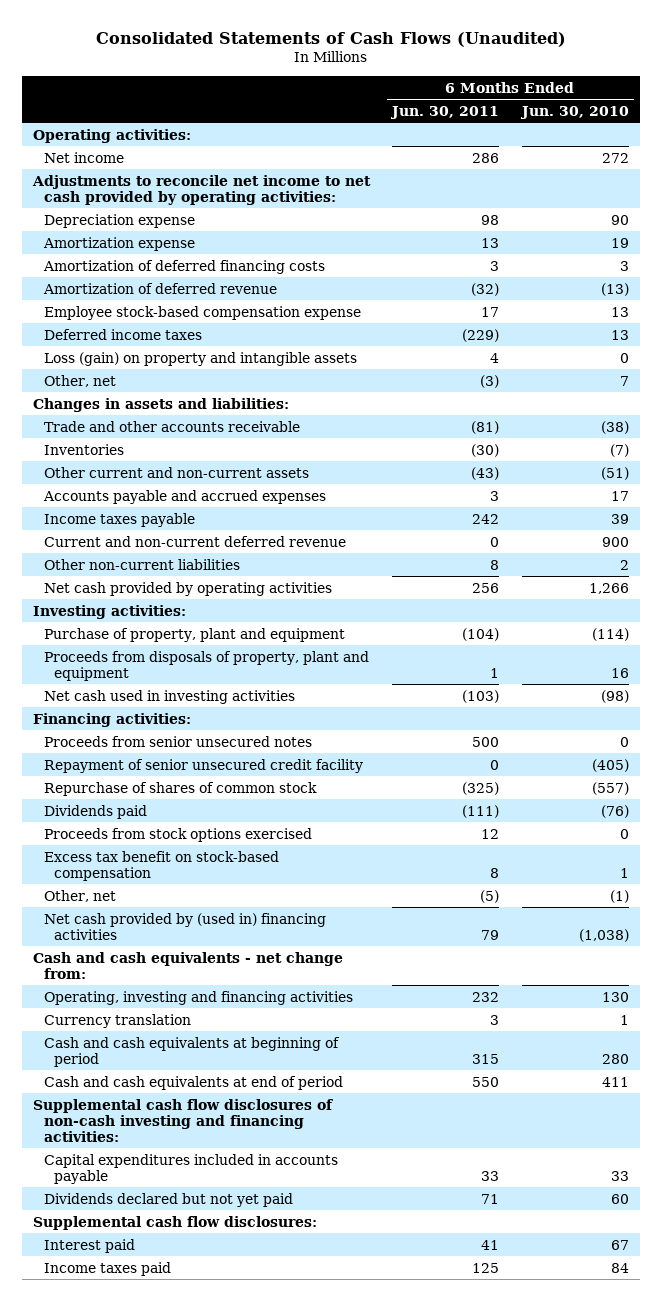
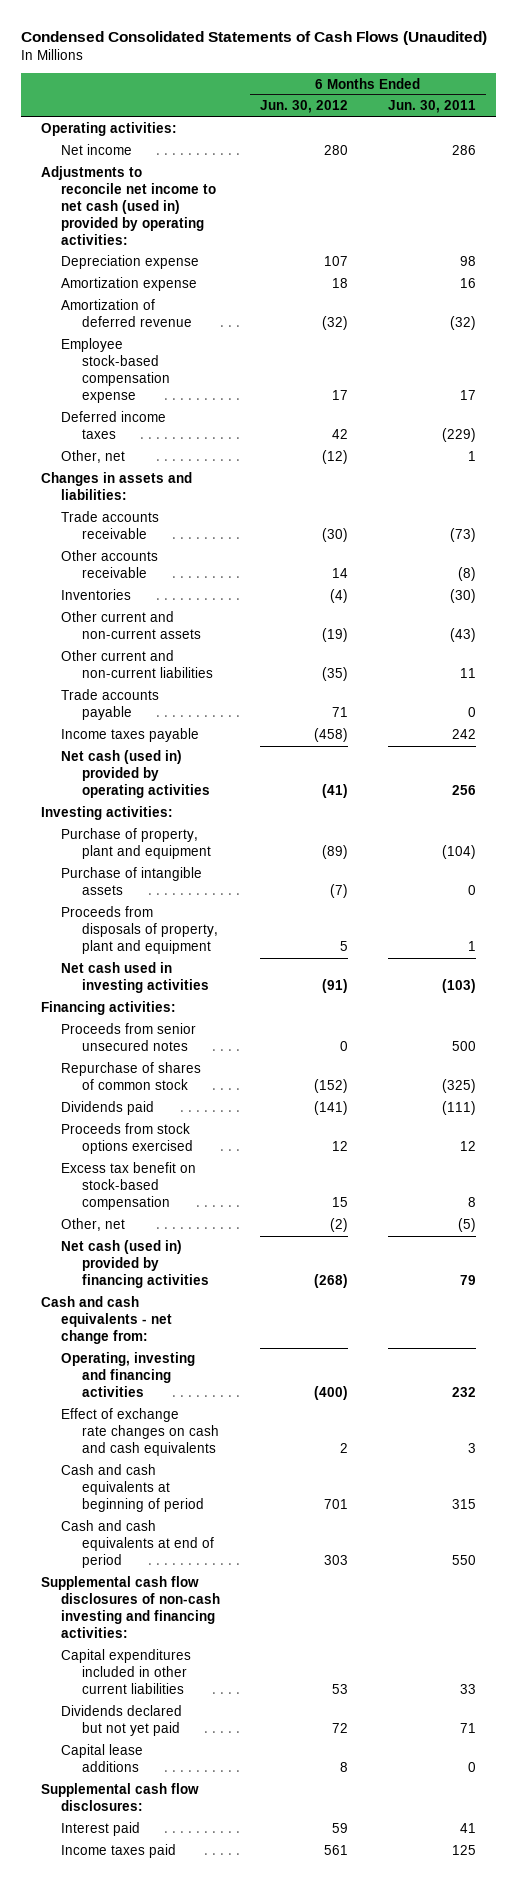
- Consolidated Statements of Cash Flows (Unaudited)
+ Condensed Consolidated Statements of Cash Flows (Unaudited)
- | 6 Months Ended Jun. 30, 2011 | 6 Months Ended Jun. 30, 2010
+ | 6 Months Ended Jun. 30, 2012 | 6 Months Ended Jun. 30, 2011
- Adjustments to reconcile net income to net cash provided by operating activities:
+ Adjustments to reconcile net income to net cash (used in) provided by operating activities:
- Amortization expense | 13 | 19
- Amortization of deferred financing costs | 3 | 3
+ Amortization expense | 18 | 16
- Loss (gain) on property and intangible assets | 4 | 0
- Other, net | (3) | 7
+ Other, net | (12) | 1
- Trade and other accounts receivable | (81) | (38)
+ Trade accounts receivable | (30) | (73)
+ Other accounts receivable | 14 | (8)
- Accounts payable and accrued expenses | 3 | 17
+ Other current and non-current liabilities | (35) | 11
+ Trade accounts payable | 71 | 0
- Current and non-current deferred revenue | 0 | 900
- Other non-current liabilities | 8 | 2
- Net cash provided by operating activities | 256 | 1,266
+ Net cash (used in) provided by operating activities | (41) | 256
+ Purchase of intangible assets | (7) | 0
- Repayment of senior unsecured credit facility | 0 | (405)
- Net cash provided by (used in) financing activities | 79 | (1,038)
+ Net cash (used in) provided by financing activities | (268) | 79
- Currency translation | 3 | 1
+ Effect of exchange rate changes on cash and cash equivalents | 2 | 3
- Capital expenditures included in accounts payable | 33 | 33
+ Capital expenditures included in other current liabilities | 53 | 33
+ Capital lease additions | 8 | 0

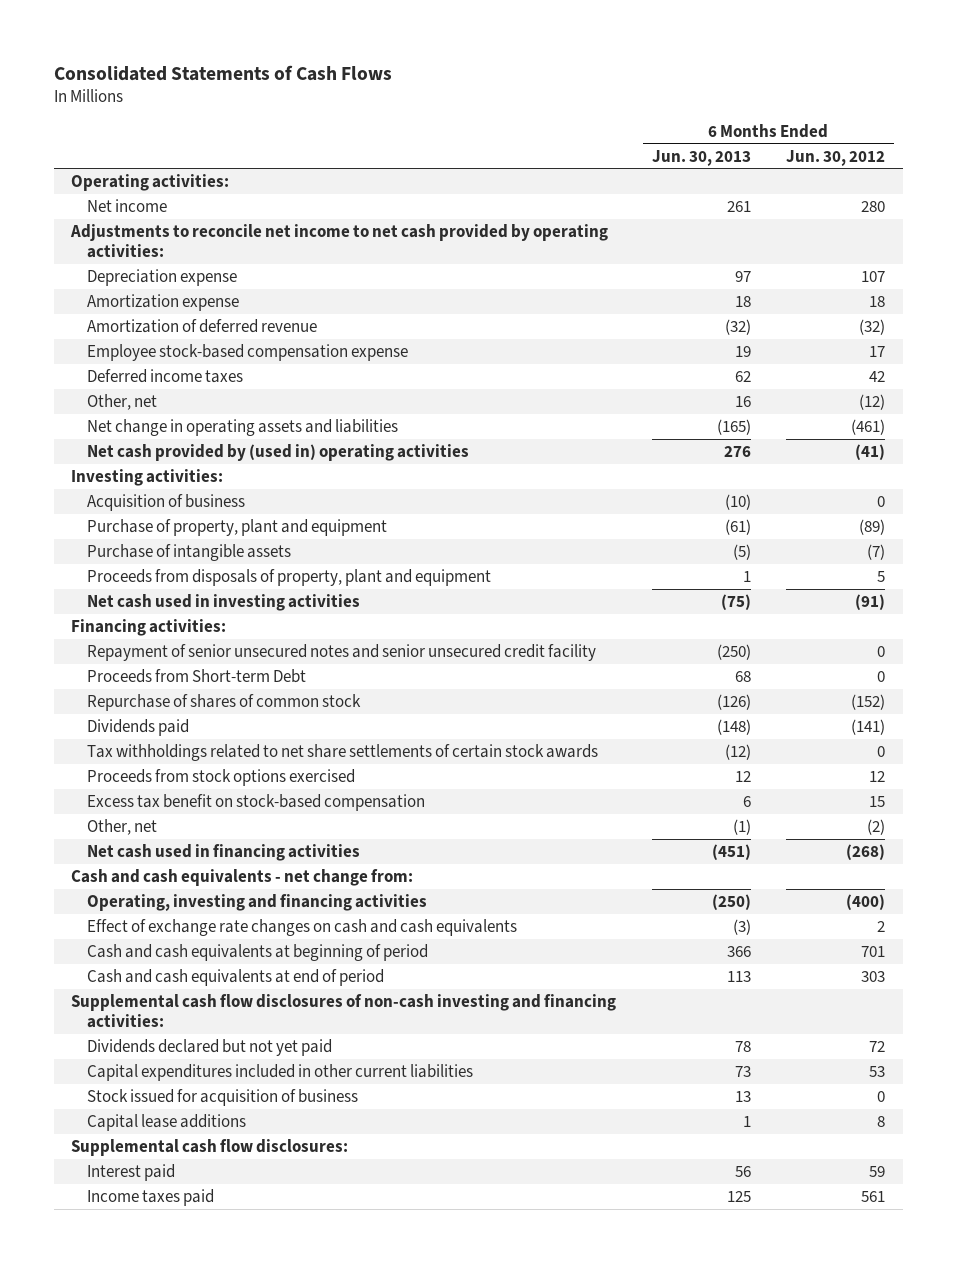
- Condensed Consolidated Statements of Cash Flows (Unaudited)
+ Consolidated Statements of Cash Flows
- | 6 Months Ended Jun. 30, 2012 | 6 Months Ended Jun. 30, 2011
+ | 6 Months Ended Jun. 30, 2013 | 6 Months Ended Jun. 30, 2012
- Adjustments to reconcile net income to net cash (used in) provided by operating activities:
+ Adjustments to reconcile net income to net cash provided by operating activities:
- Changes in assets and liabilities:
- Trade accounts receivable | (30) | (73)
- Other accounts receivable | 14 | (8)
- Inventories | (4) | (30)
- Other current and non-current assets | (19) | (43)
- Other current and non-current liabilities | (35) | 11
- Trade accounts payable | 71 | 0
- Income taxes payable | (458) | 242
- Net cash (used in) provided by operating activities | (41) | 256
+ Net change in operating assets and liabilities | (165) | (461)
+ Net cash provided by (used in) operating activities | 276 | (41)
+ Acquisition of business | (10) | 0
- Proceeds from senior unsecured notes | 0 | 500
+ Repayment of senior unsecured notes and senior unsecured credit facility | (250) | 0
+ Proceeds from Short-term Debt | 68 | 0
+ Tax withholdings related to net share settlements of certain stock awards | (12) | 0
- Net cash (used in) provided by financing activities | (268) | 79
+ Net cash used in financing activities | (451) | (268)
moved down: Capital expenditures included in other current liabilities | 73 | 53
+ Stock issued for acquisition of business | 13 | 0

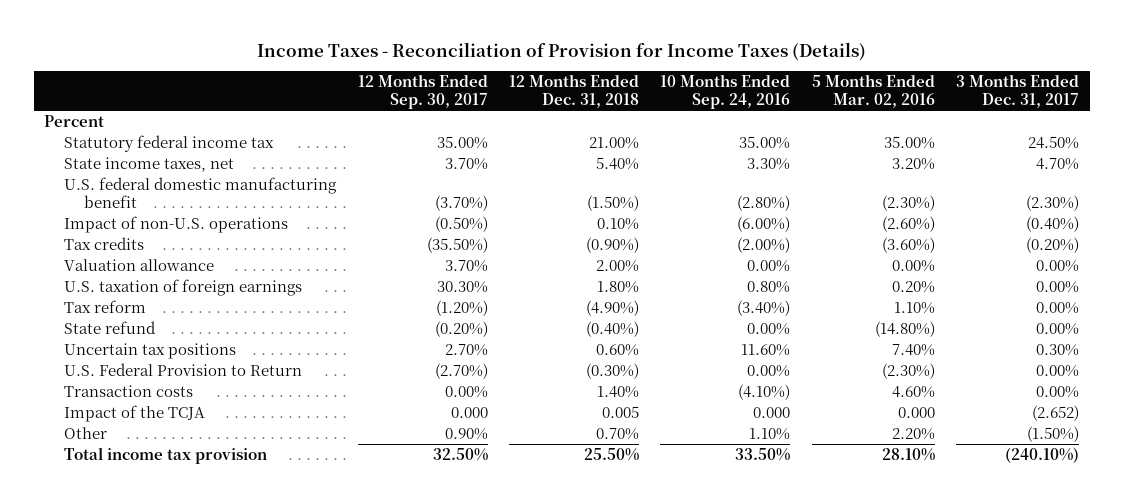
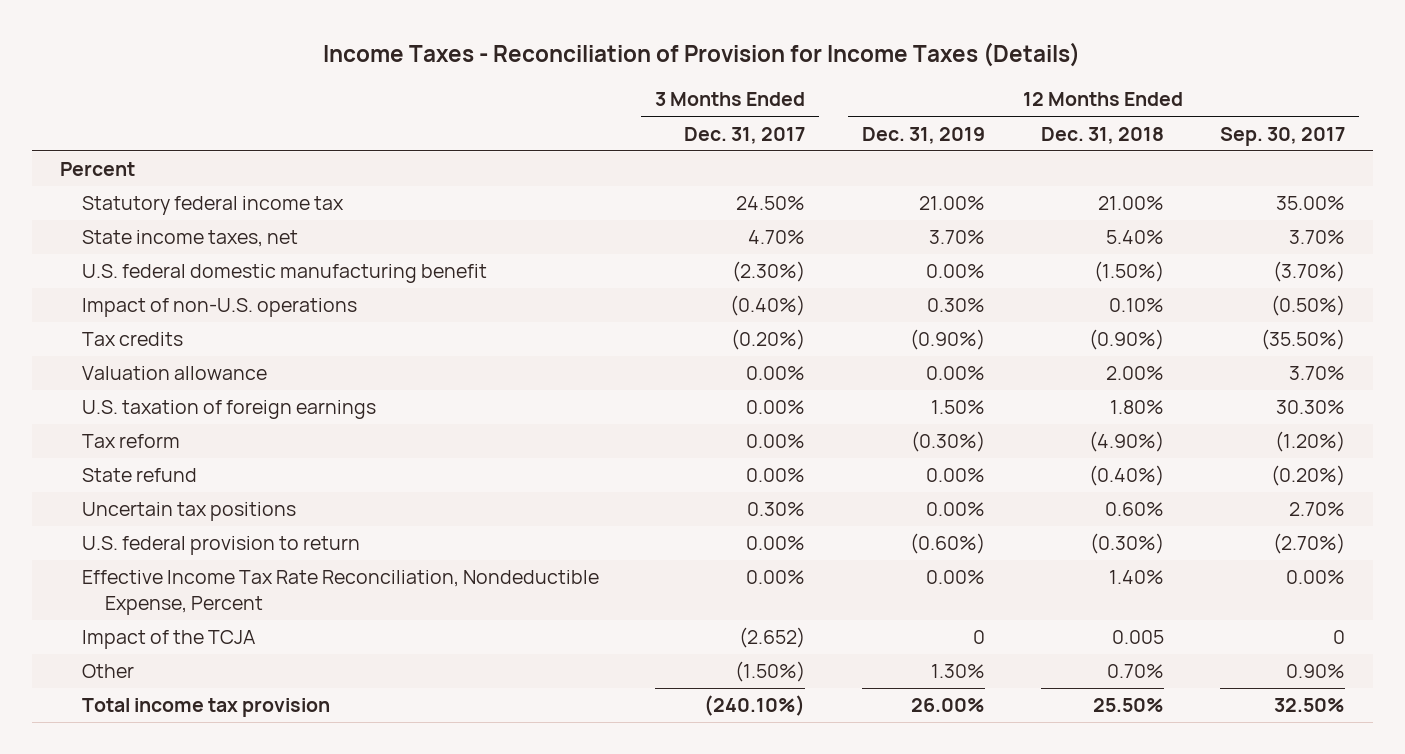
- | 12 Months Ended Sep. 30, 2017 | 12 Months Ended Dec. 31, 2018 | 10 Months Ended Sep. 24, 2016 | 5 Months Ended Mar. 02, 2016 | 3 Months Ended Dec. 31, 2017
+ | 3 Months Ended Dec. 31, 2017 | 12 Months Ended Dec. 31, 2019 | 12 Months Ended Dec. 31, 2018 | 12 Months Ended Sep. 30, 2017
- U.S. Federal Provision to Return | (2.70%) | (0.30%) | 0.00% | (2.30%) | 0.00%
- Transaction costs | 0.00% | 1.40% | (4.10%) | 4.60% | 0.00%
- Impact of the TCJA | 0.000 | 0.005 | 0.000 | 0.000 | (2.652)
+ U.S. federal provision to return | 0.00% | (0.60%) | (0.30%) | (2.70%)
+ Effective Income Tax Rate Reconciliation, Nondeductible Expense, Percent | 0.00% | 0.00% | 1.40% | 0.00%
+ Impact of the TCJA | (2.652) | 0 | 0.005 | 0

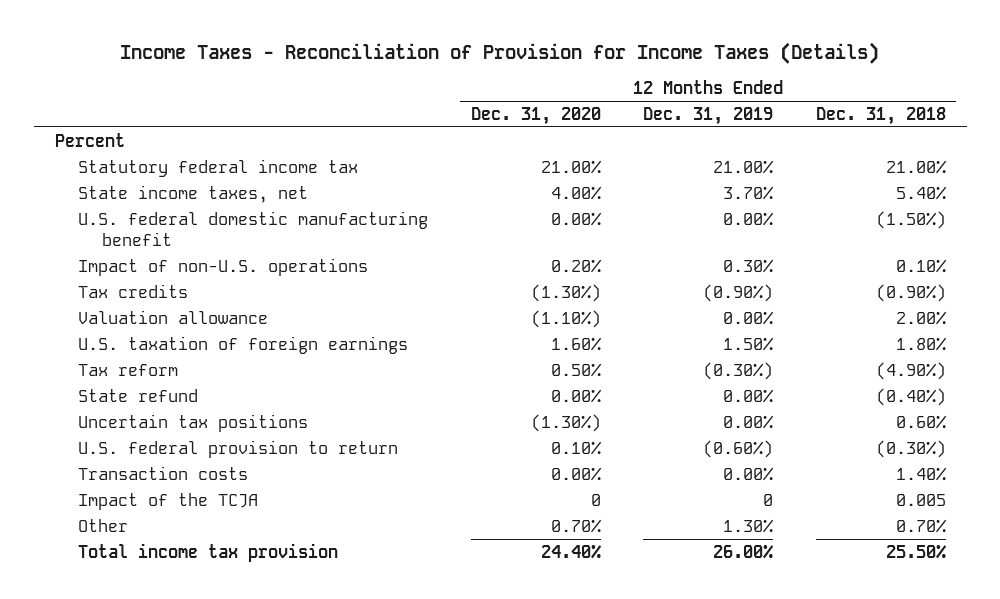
- | 3 Months Ended Dec. 31, 2017 | 12 Months Ended Dec. 31, 2019 | 12 Months Ended Dec. 31, 2018 | 12 Months Ended Sep. 30, 2017
+ | 12 Months Ended Dec. 31, 2020 | 12 Months Ended Dec. 31, 2019 | 12 Months Ended Dec. 31, 2018
- Effective Income Tax Rate Reconciliation, Nondeductible Expense, Percent | 0.00% | 0.00% | 1.40% | 0.00%
+ Transaction costs | 0.00% | 0.00% | 1.40%

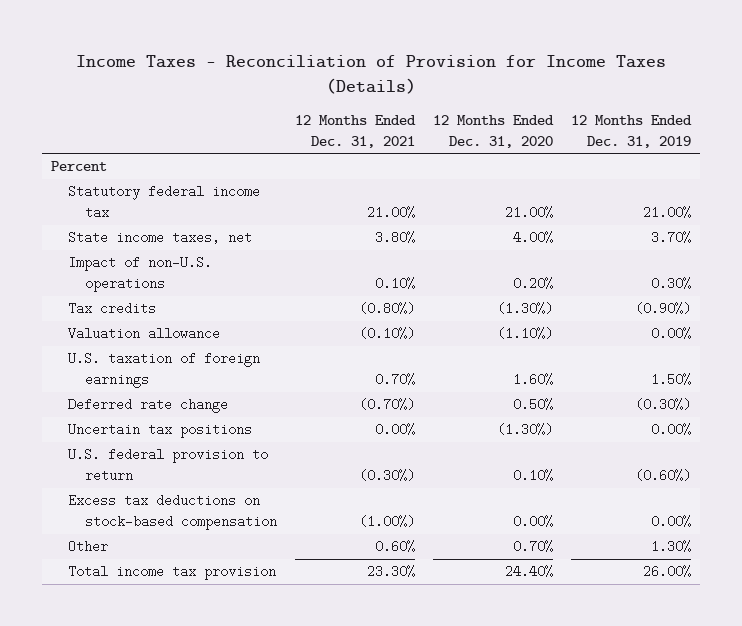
- | 12 Months Ended Dec. 31, 2020 | 12 Months Ended Dec. 31, 2019 | 12 Months Ended Dec. 31, 2018
+ | 12 Months Ended Dec. 31, 2021 | 12 Months Ended Dec. 31, 2020 | 12 Months Ended Dec. 31, 2019
- U.S. federal domestic manufacturing benefit | 0.00% | 0.00% | (1.50%)
- Tax reform | 0.50% | (0.30%) | (4.90%)
- State refund | 0.00% | 0.00% | (0.40%)
+ Deferred rate change | (0.70%) | 0.50% | (0.30%)
- Transaction costs | 0.00% | 0.00% | 1.40%
- Impact of the TCJA | 0 | 0 | 0.005
+ Excess tax deductions on stock-based compensation | (1.00%) | 0.00% | 0.00%

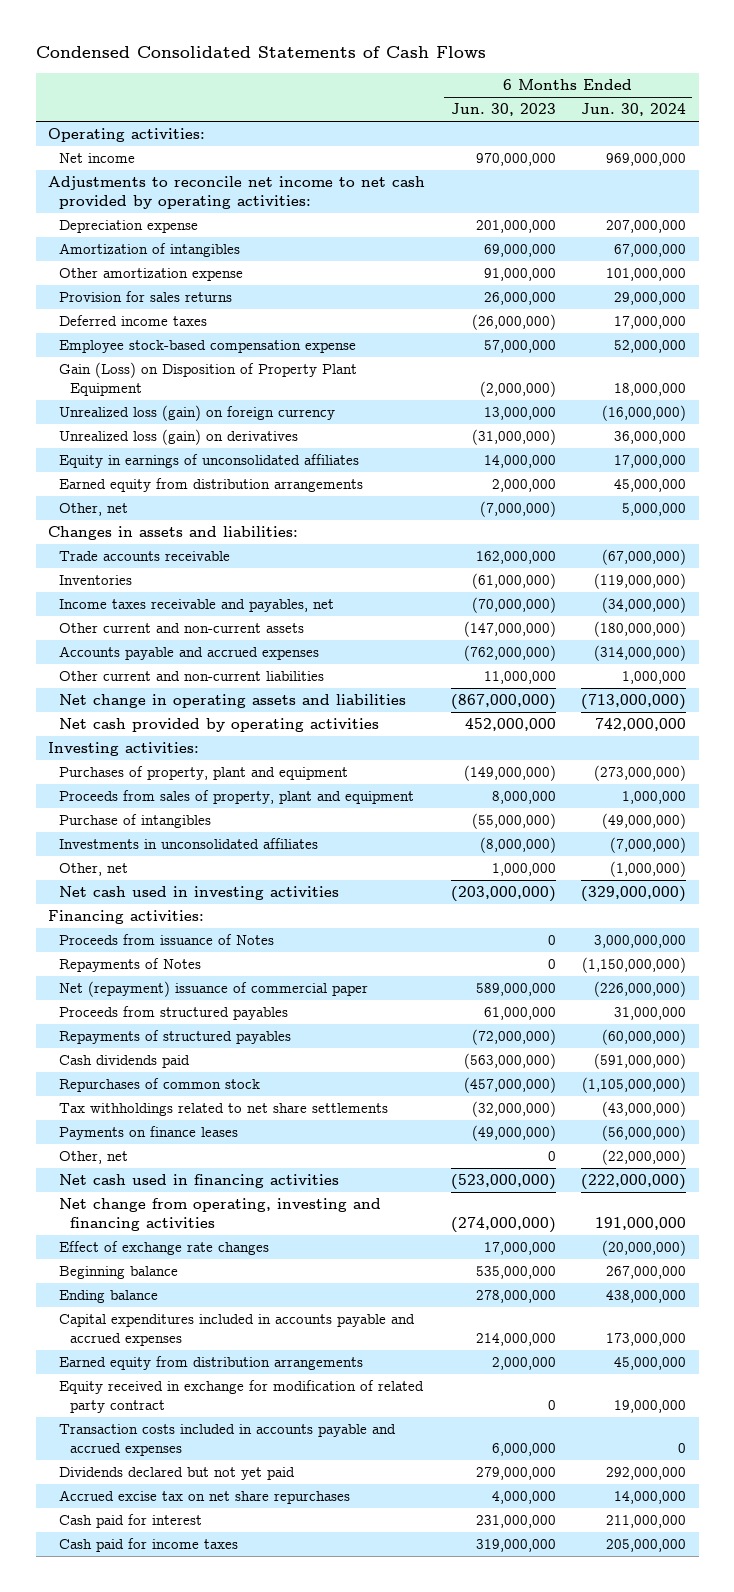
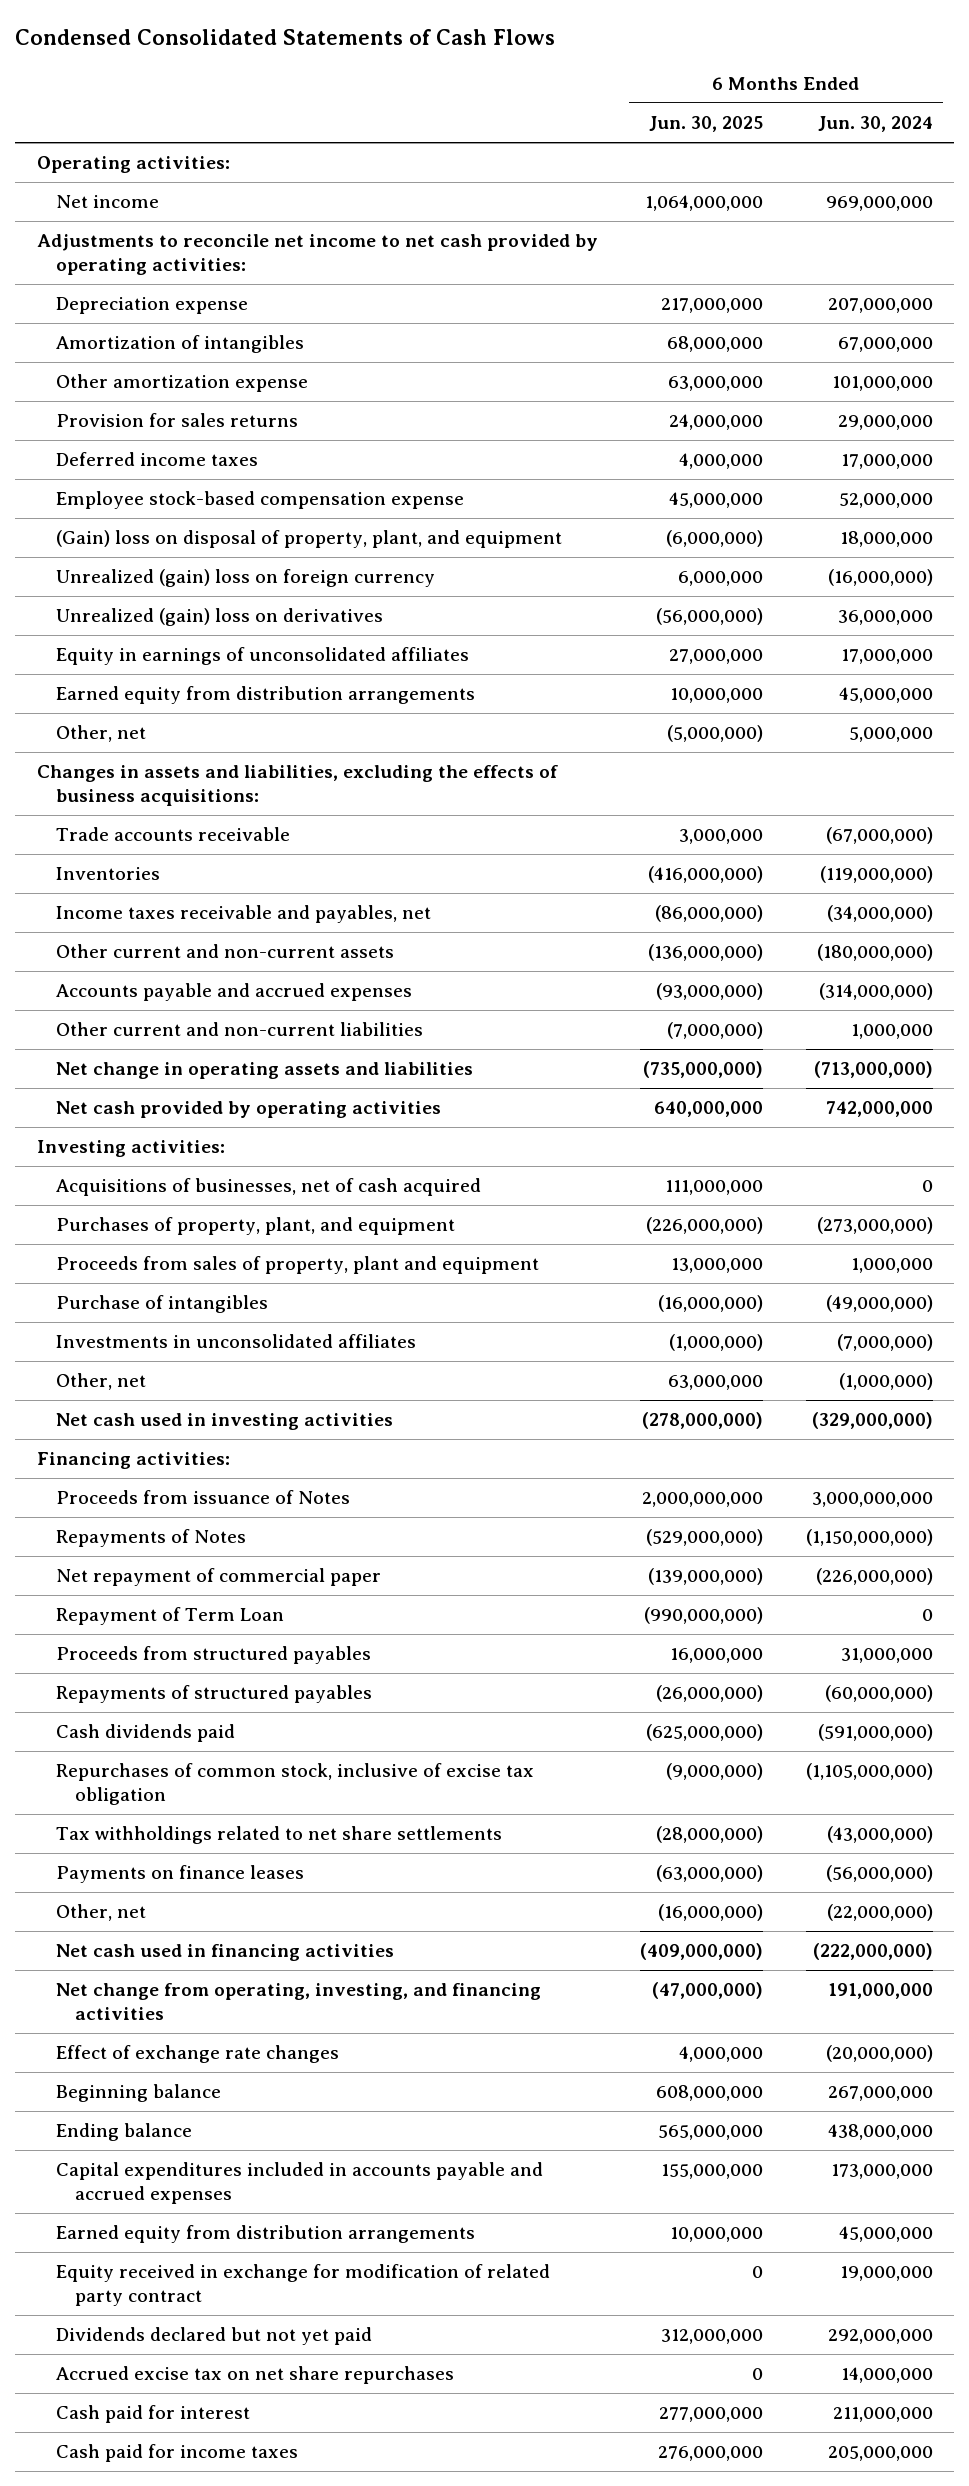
- | 6 Months Ended Jun. 30, 2023 | 6 Months Ended Jun. 30, 2024
+ | 6 Months Ended Jun. 30, 2025 | 6 Months Ended Jun. 30, 2024
- Gain (Loss) on Disposition of Property Plant Equipment | (2,000,000) | 18,000,000
- Unrealized loss (gain) on foreign currency | 13,000,000 | (16,000,000)
- Unrealized loss (gain) on derivatives | (31,000,000) | 36,000,000
+ (Gain) loss on disposal of property, plant, and equipment | (6,000,000) | 18,000,000
+ Unrealized (gain) loss on foreign currency | 6,000,000 | (16,000,000)
+ Unrealized (gain) loss on derivatives | (56,000,000) | 36,000,000
- Changes in assets and liabilities:
+ Changes in assets and liabilities, excluding the effects of business acquisitions:
- Purchases of property, plant and equipment | (149,000,000) | (273,000,000)
+ Acquisitions of businesses, net of cash acquired | 111,000,000 | 0
+ Purchases of property, plant, and equipment | (226,000,000) | (273,000,000)
- Net (repayment) issuance of commercial paper | 589,000,000 | (226,000,000)
+ Net repayment of commercial paper | (139,000,000) | (226,000,000)
+ Repayment of Term Loan | (990,000,000) | 0
- Repurchases of common stock | (457,000,000) | (1,105,000,000)
+ Repurchases of common stock, inclusive of excise tax obligation | (9,000,000) | (1,105,000,000)
- Net change from operating, investing and financing activities | (274,000,000) | 191,000,000
+ Net change from operating, investing, and financing activities | (47,000,000) | 191,000,000
- Transaction costs included in accounts payable and accrued expenses | 6,000,000 | 0

